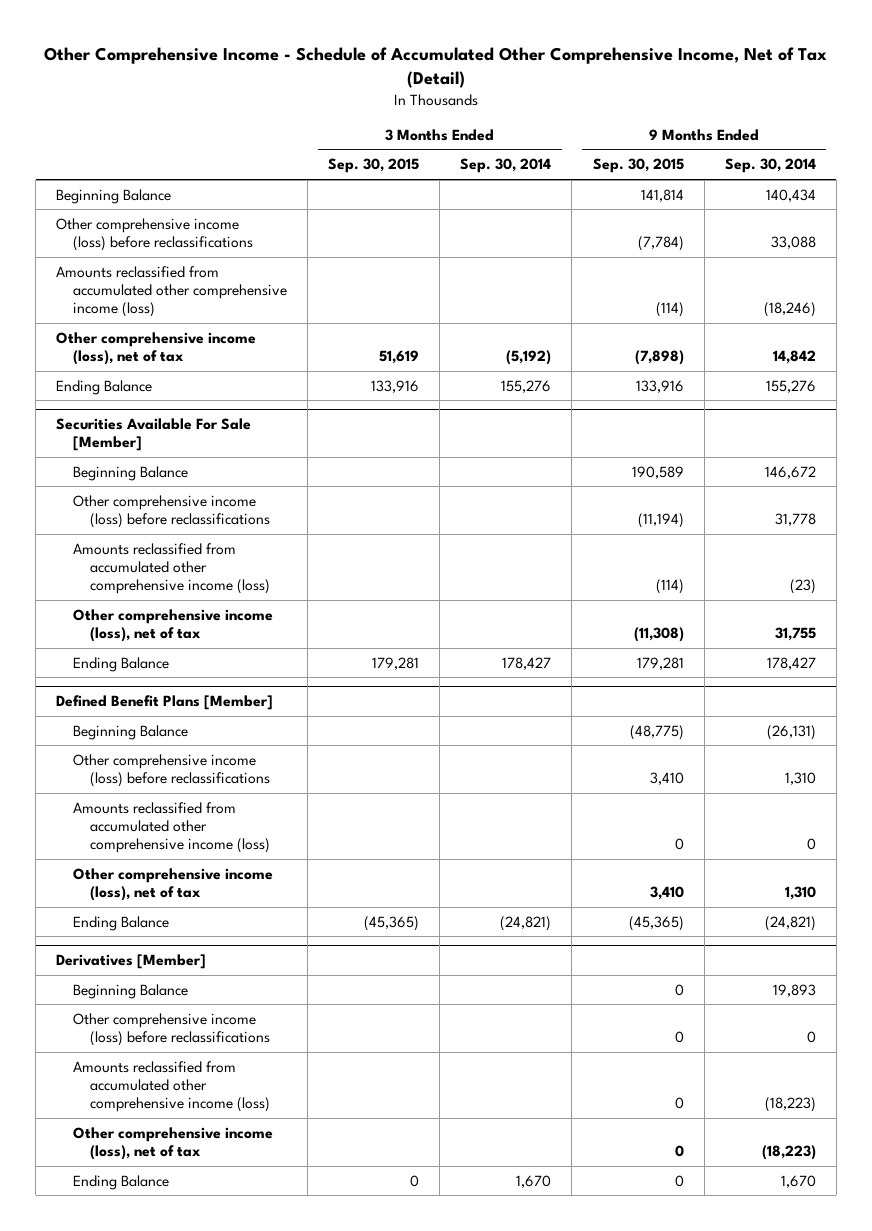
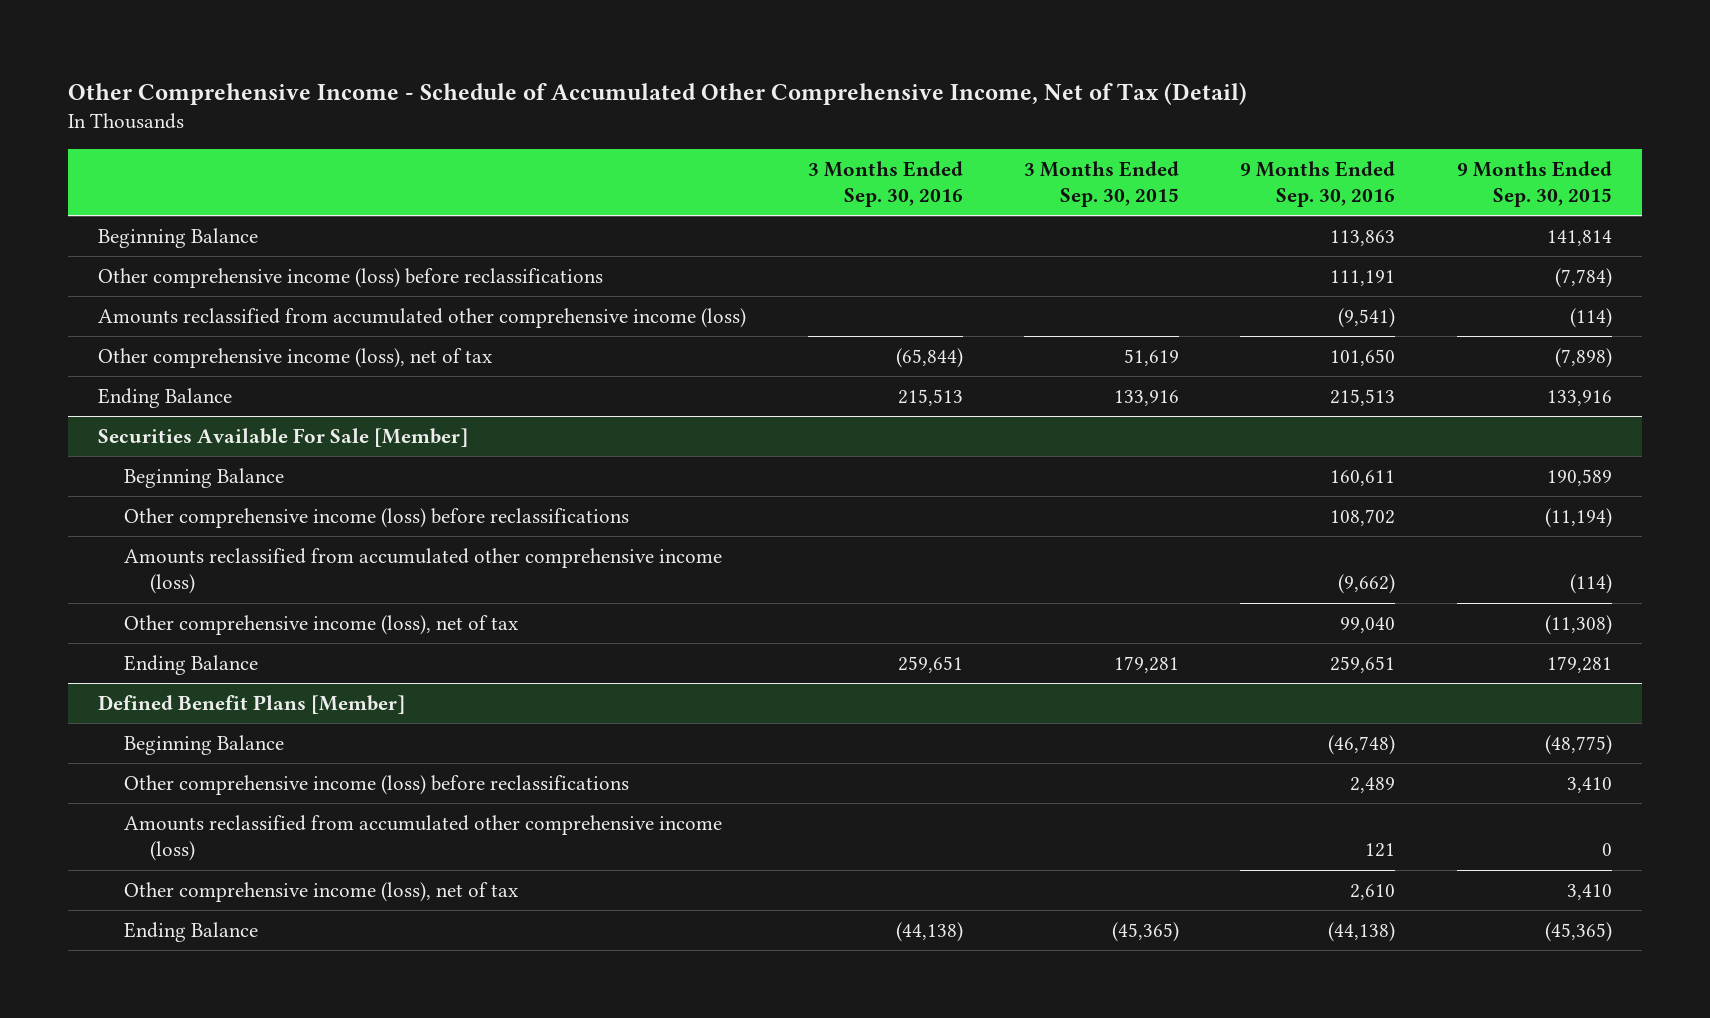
- | 3 Months Ended Sep. 30, 2015 | 3 Months Ended Sep. 30, 2014 | 9 Months Ended Sep. 30, 2015 | 9 Months Ended Sep. 30, 2014
+ | 3 Months Ended Sep. 30, 2016 | 3 Months Ended Sep. 30, 2015 | 9 Months Ended Sep. 30, 2016 | 9 Months Ended Sep. 30, 2015
- Derivatives [Member]
- Beginning Balance | | | 0 | 19,893
- Other comprehensive income (loss) before reclassifications | | | 0 | 0
- Amounts reclassified from accumulated other comprehensive income (loss) | | | 0 | (18,223)
- Other comprehensive income (loss), net of tax | | | 0 | (18,223)
- Ending Balance | 0 | 1,670 | 0 | 1,670

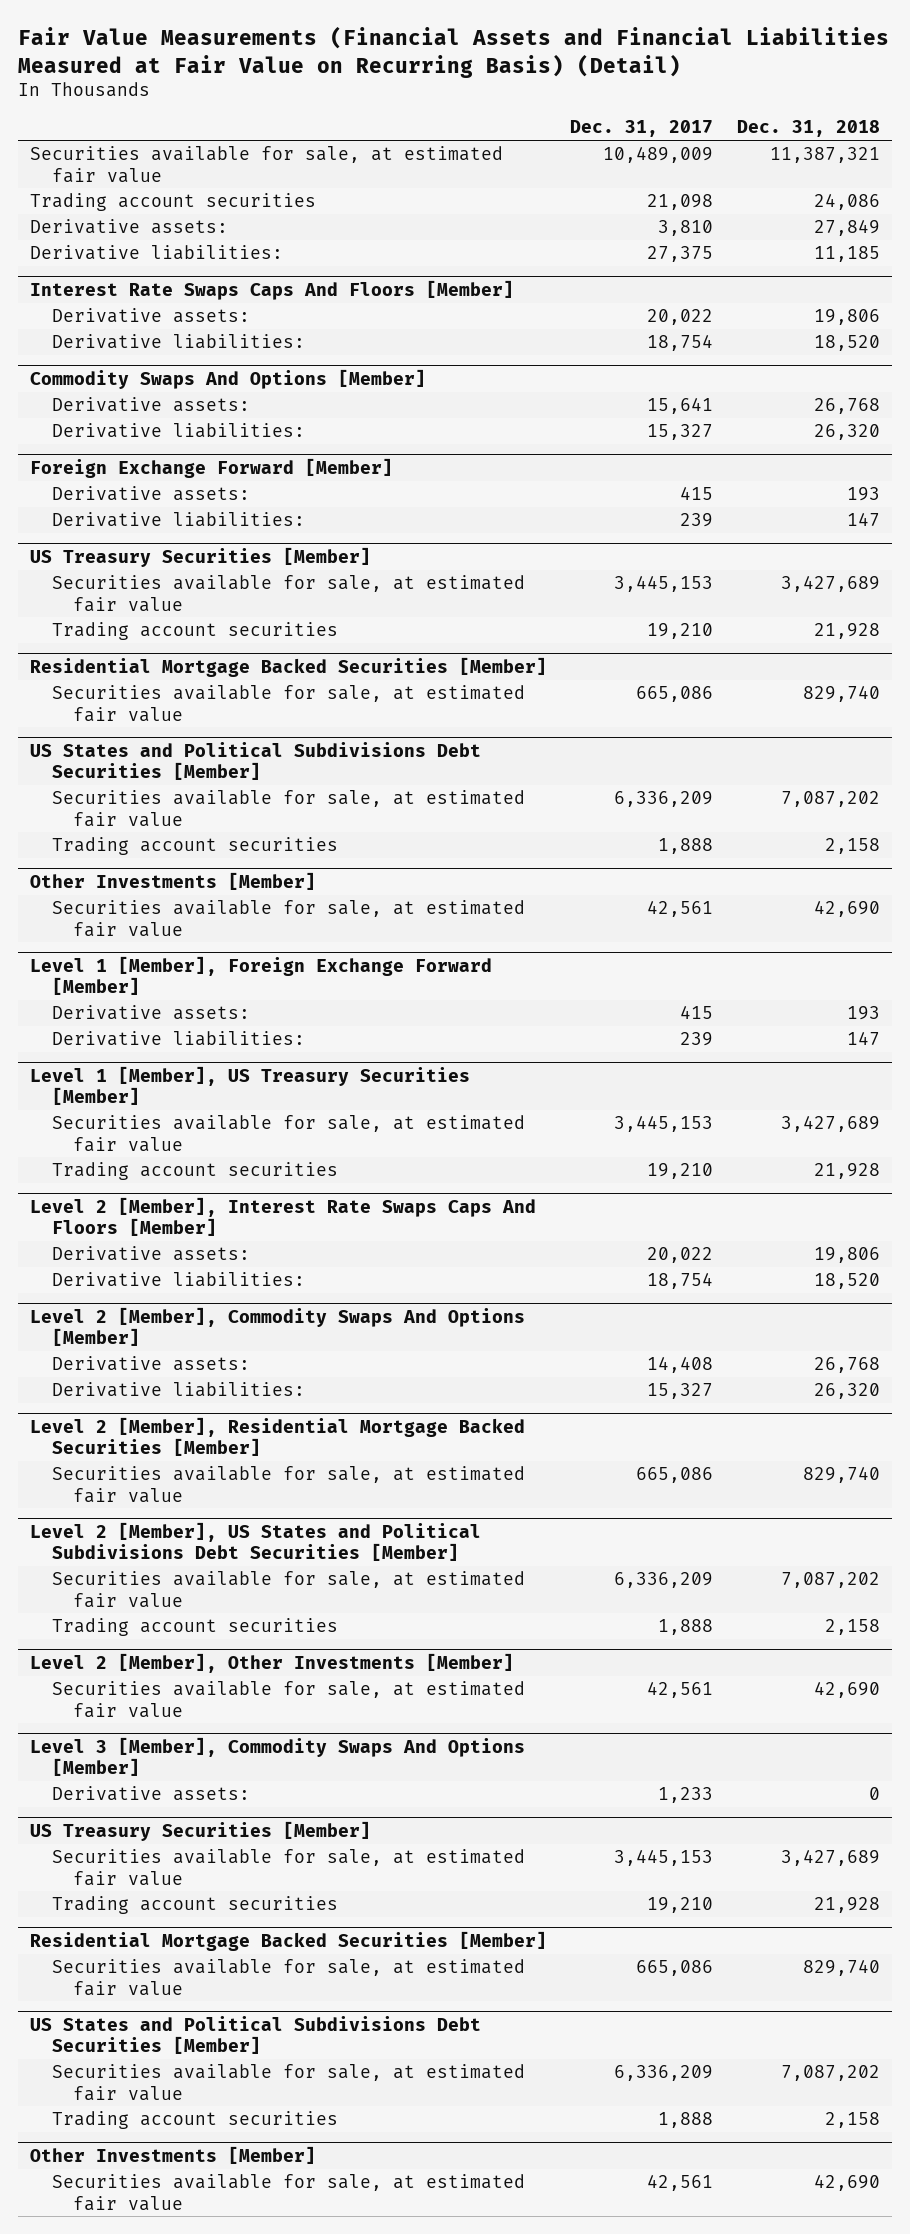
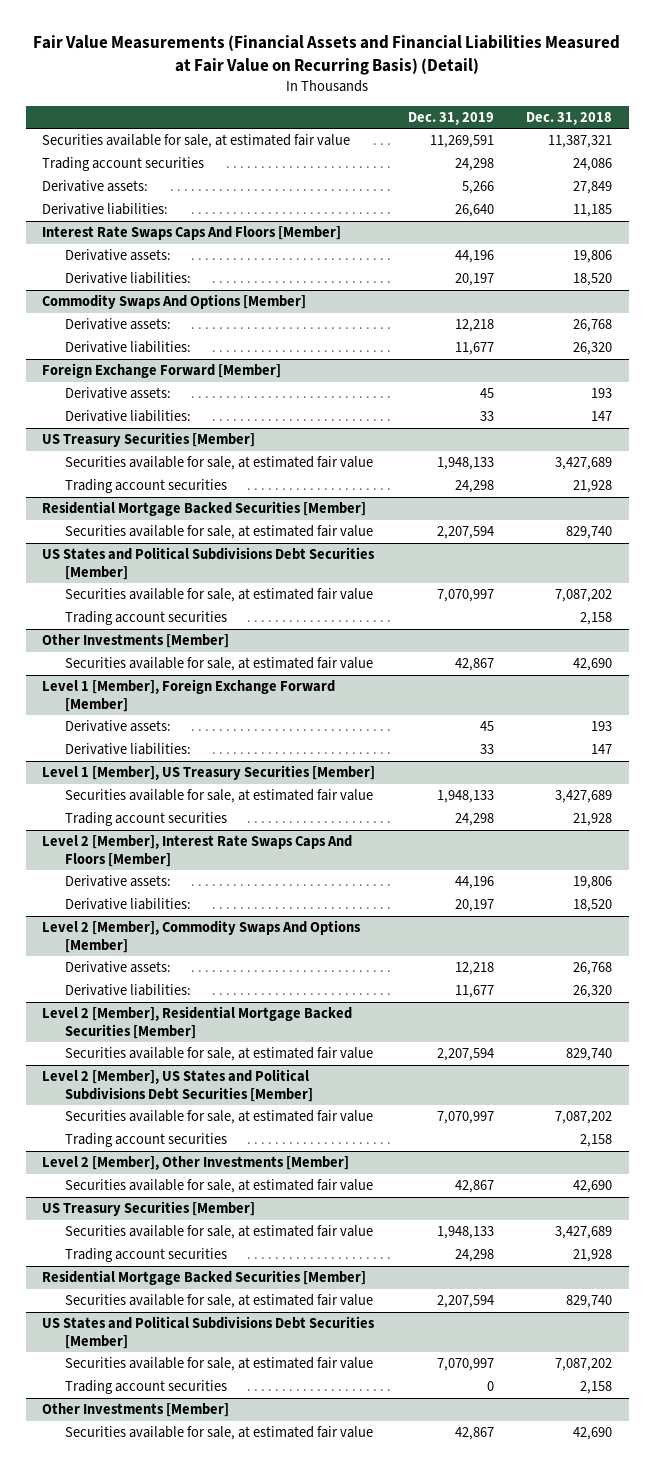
- | Dec. 31, 2017 | Dec. 31, 2018
+ | Dec. 31, 2019 | Dec. 31, 2018
- Level 3 [Member], Commodity Swaps And Options [Member]
- Derivative assets: | 1,233 | 0

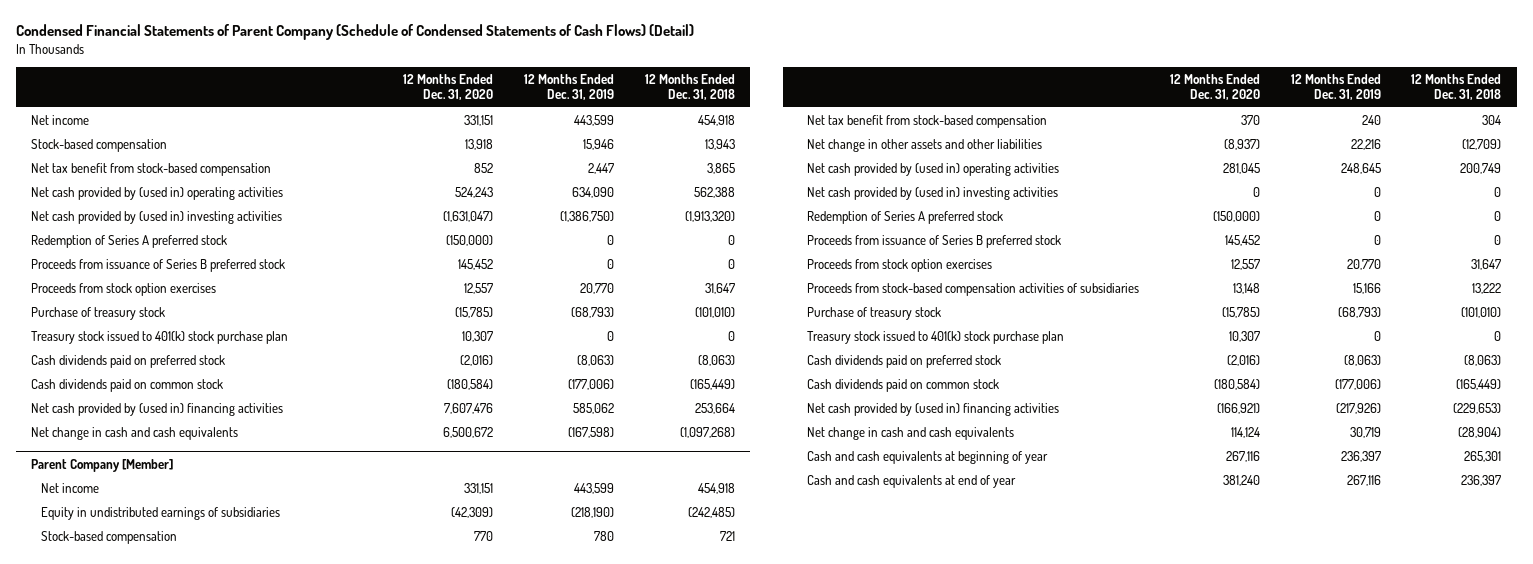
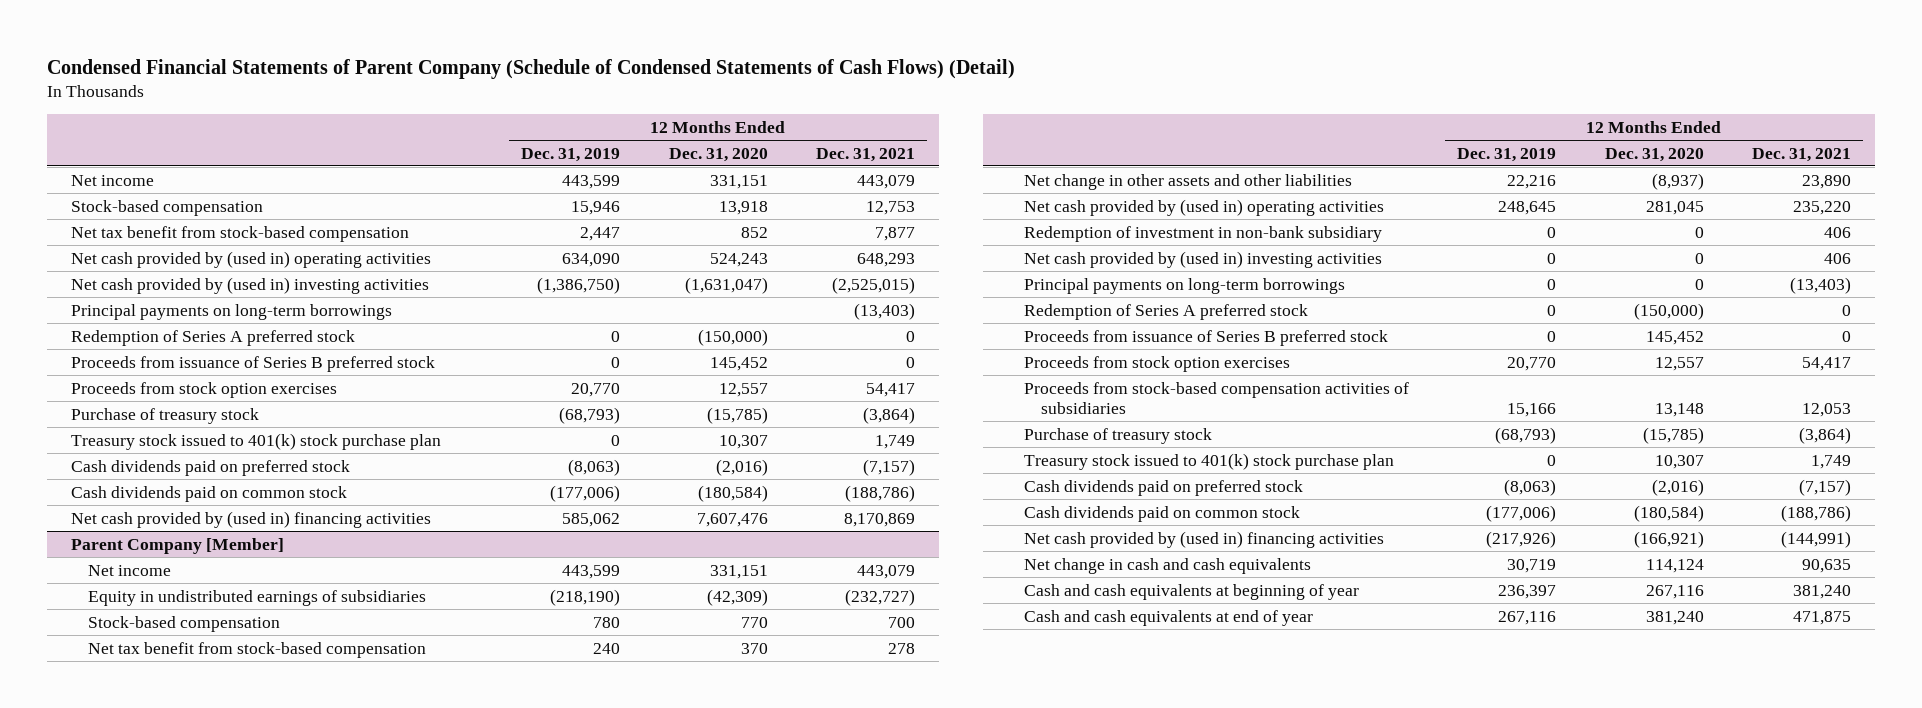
- | 12 Months Ended Dec. 31, 2020 | 12 Months Ended Dec. 31, 2019 | 12 Months Ended Dec. 31, 2018
+ | 12 Months Ended Dec. 31, 2019 | 12 Months Ended Dec. 31, 2020 | 12 Months Ended Dec. 31, 2021
+ Principal payments on long-term borrowings | | | (13,403)
- Net change in cash and cash equivalents | 6,500,672 | (167,598) | (1,097,268)
@ Parent Company [Member]
+ Redemption of investment in non-bank subsidiary | 0 | 0 | 406
+ Principal payments on long-term borrowings | 0 | 0 | (13,403)

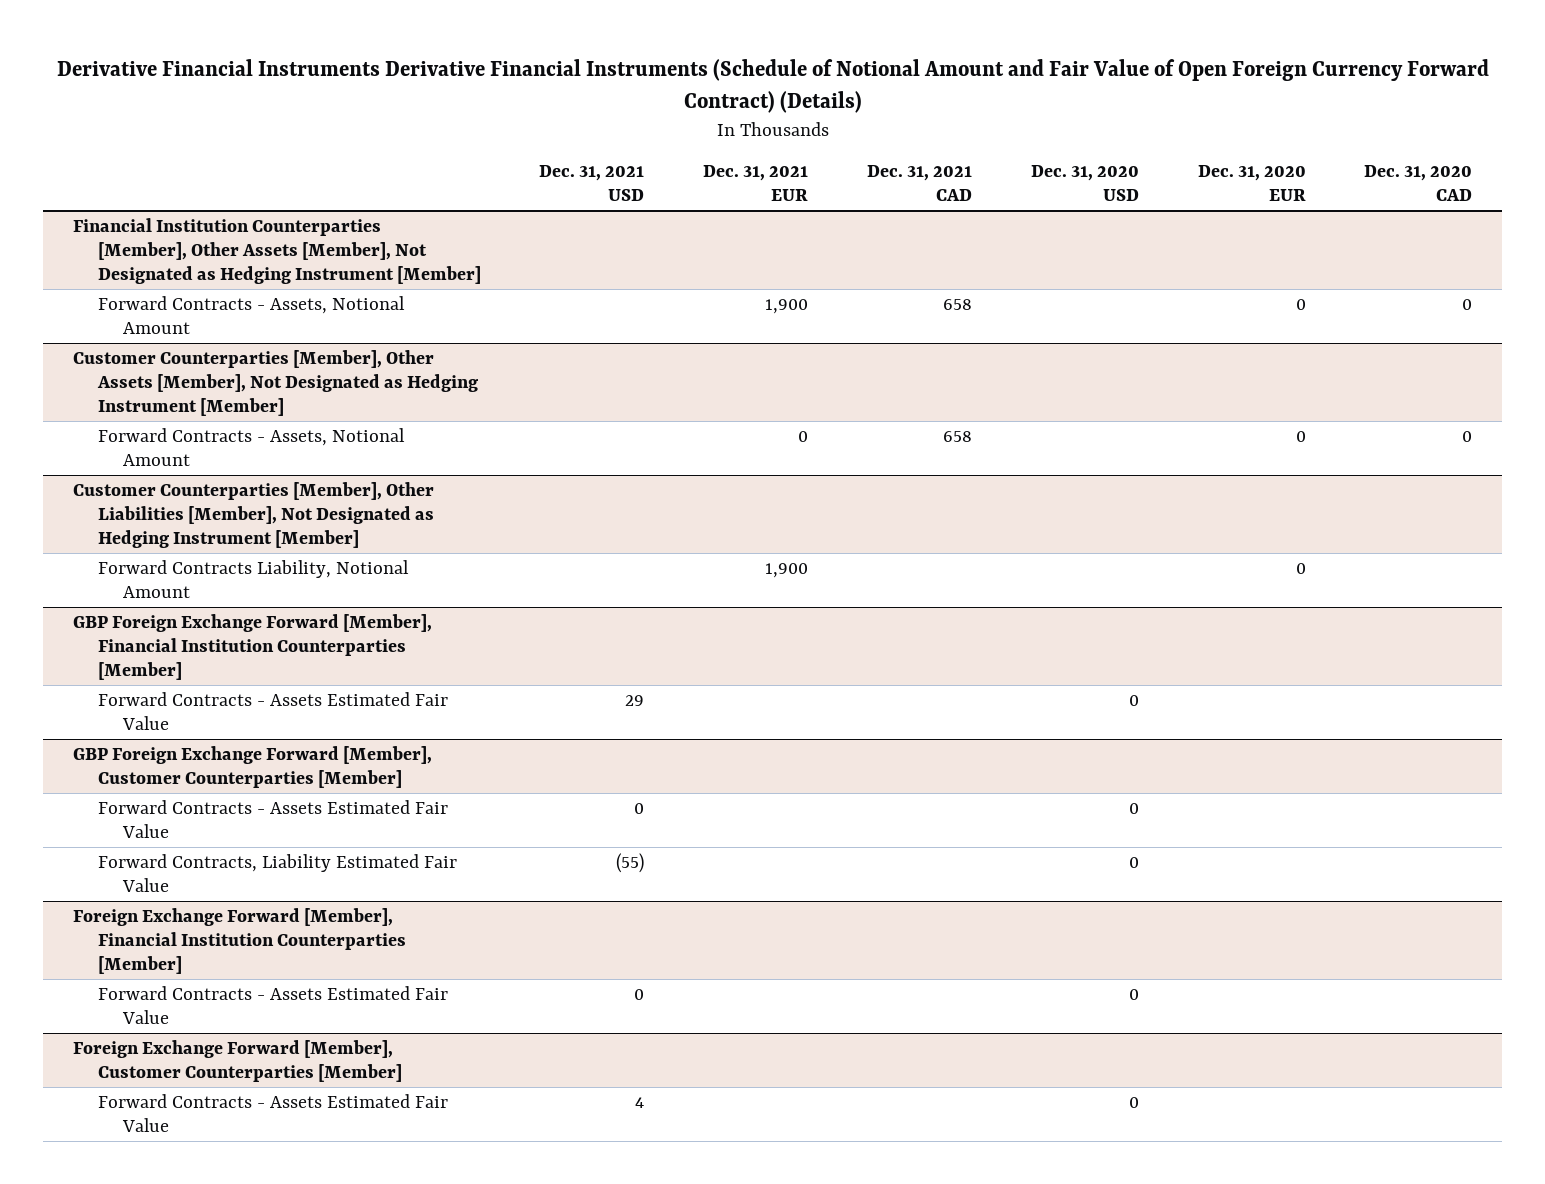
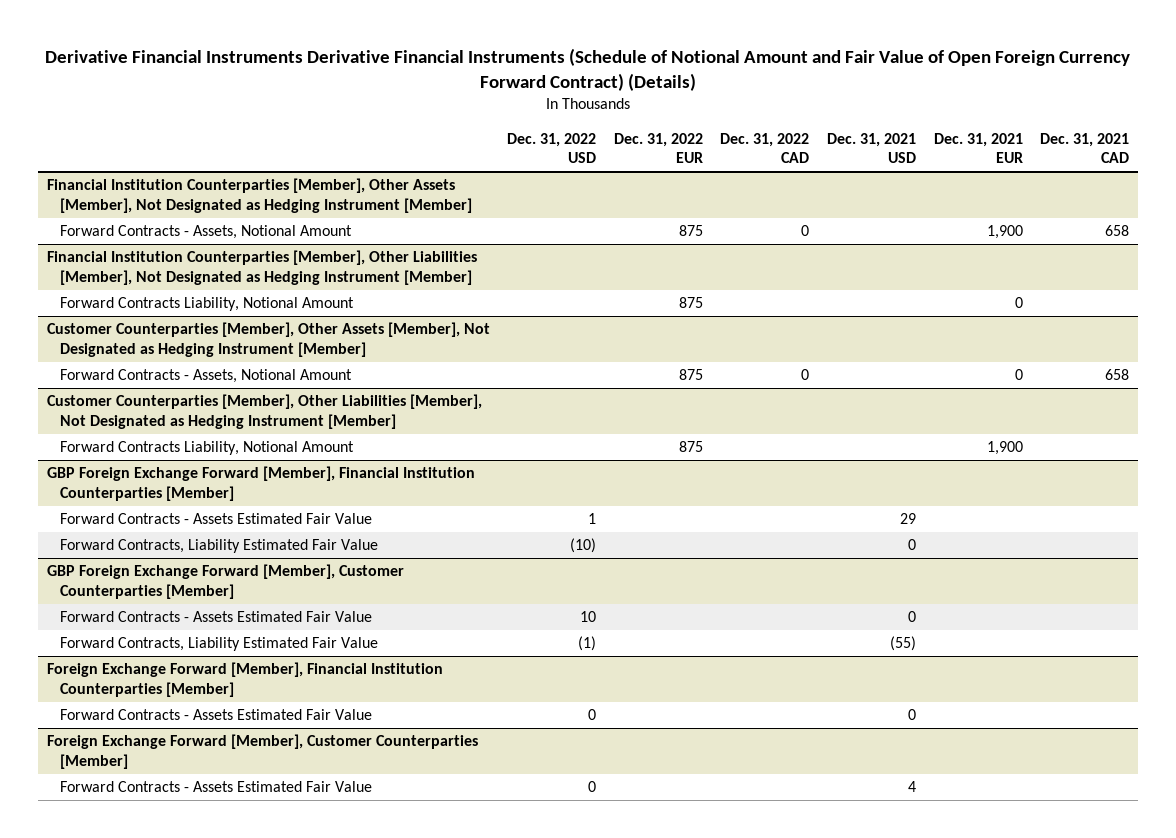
- | Dec. 31, 2021 USD | Dec. 31, 2021 EUR | Dec. 31, 2021 CAD | Dec. 31, 2020 USD | Dec. 31, 2020 EUR | Dec. 31, 2020 CAD
+ | Dec. 31, 2022 USD | Dec. 31, 2022 EUR | Dec. 31, 2022 CAD | Dec. 31, 2021 USD | Dec. 31, 2021 EUR | Dec. 31, 2021 CAD
+ Financial Institution Counterparties [Member], Other Liabilities [Member], Not Designated as Hedging Instrument [Member]
+ Forward Contracts Liability, Notional Amount | | 875 | | | 0 |
@ GBP Foreign Exchange Forward [Member], Financial Institution Counterparties [Member]
+ Forward Contracts, Liability Estimated Fair Value | (10) | | | 0 | |

